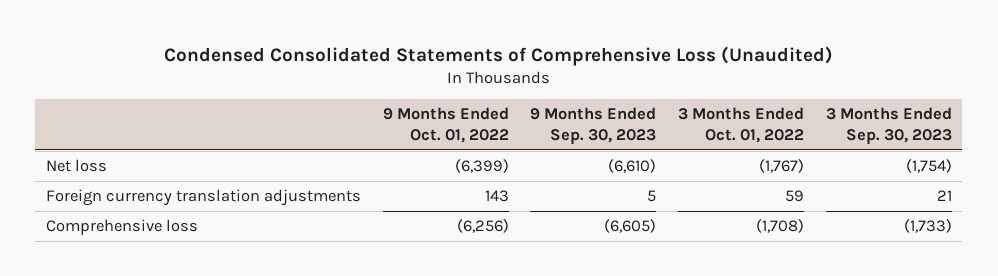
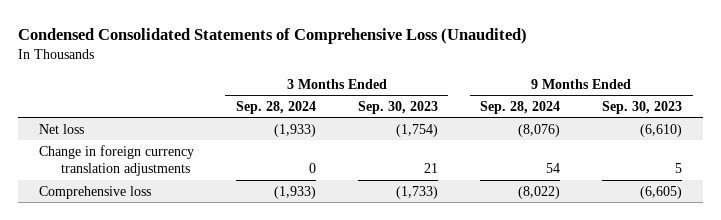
- | 9 Months Ended Oct. 01, 2022 | 9 Months Ended Sep. 30, 2023 | 3 Months Ended Oct. 01, 2022 | 3 Months Ended Sep. 30, 2023
+ | 3 Months Ended Sep. 28, 2024 | 3 Months Ended Sep. 30, 2023 | 9 Months Ended Sep. 28, 2024 | 9 Months Ended Sep. 30, 2023
- Foreign currency translation adjustments | 143 | 5 | 59 | 21
+ Change in foreign currency translation adjustments | 0 | 21 | 54 | 5

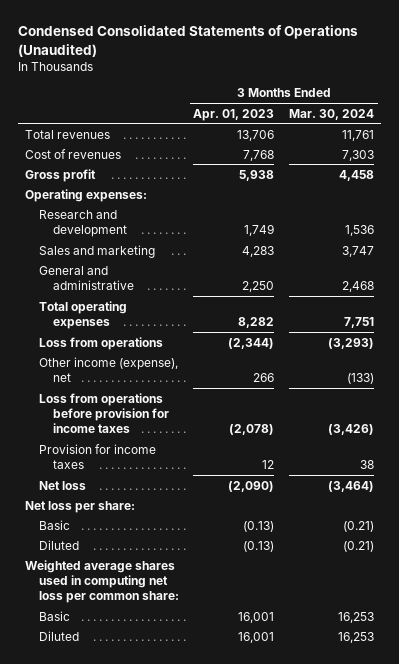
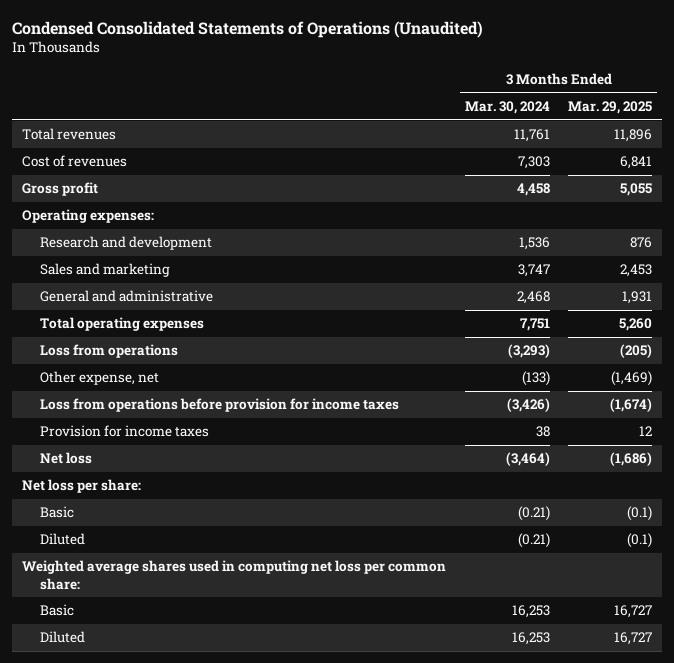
- | 3 Months Ended Apr. 01, 2023 | 3 Months Ended Mar. 30, 2024
+ | 3 Months Ended Mar. 30, 2024 | 3 Months Ended Mar. 29, 2025
- Other income (expense), net | 266 | (133)
+ Other expense, net | (133) | (1,469)

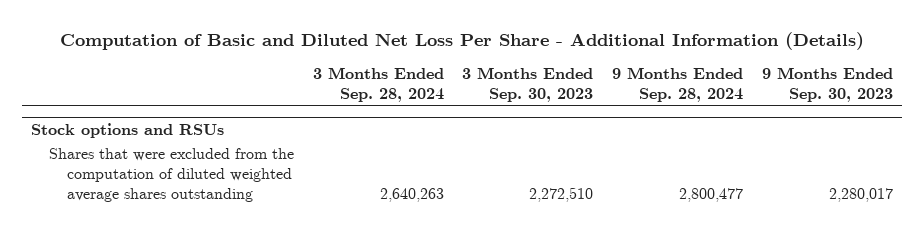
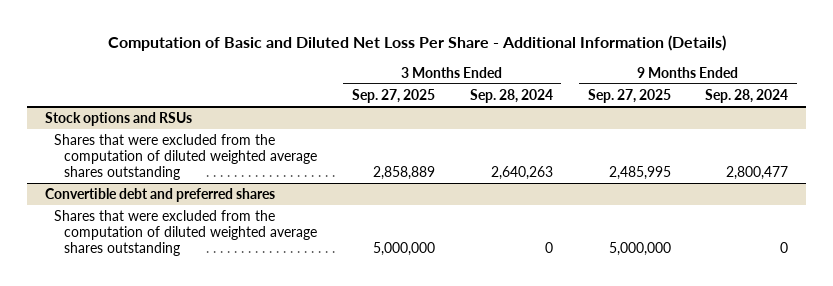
- | 3 Months Ended Sep. 28, 2024 | 3 Months Ended Sep. 30, 2023 | 9 Months Ended Sep. 28, 2024 | 9 Months Ended Sep. 30, 2023
+ | 3 Months Ended Sep. 27, 2025 | 3 Months Ended Sep. 28, 2024 | 9 Months Ended Sep. 27, 2025 | 9 Months Ended Sep. 28, 2024
+ Convertible debt and preferred shares
+ Shares that were excluded from the computation of diluted weighted average shares outstanding | 5,000,000 | 0 | 5,000,000 | 0

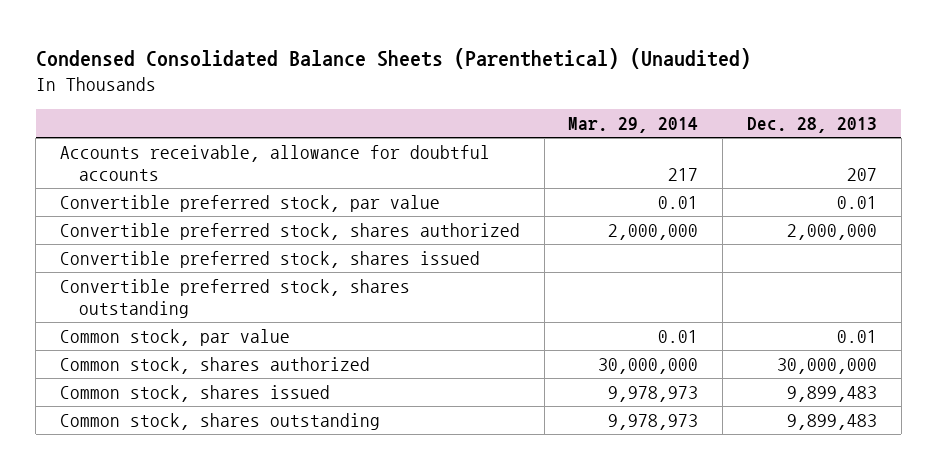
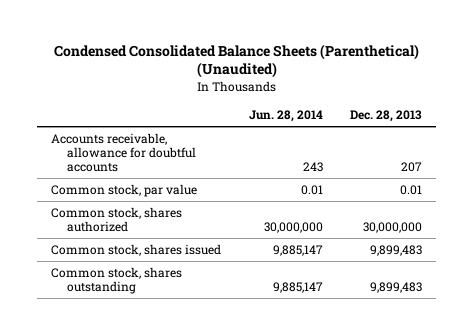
- | Mar. 29, 2014 | Dec. 28, 2013
+ | Jun. 28, 2014 | Dec. 28, 2013
- Convertible preferred stock, par value | 0.01 | 0.01
- Convertible preferred stock, shares authorized | 2,000,000 | 2,000,000
- Convertible preferred stock, shares issued
- Convertible preferred stock, shares outstanding

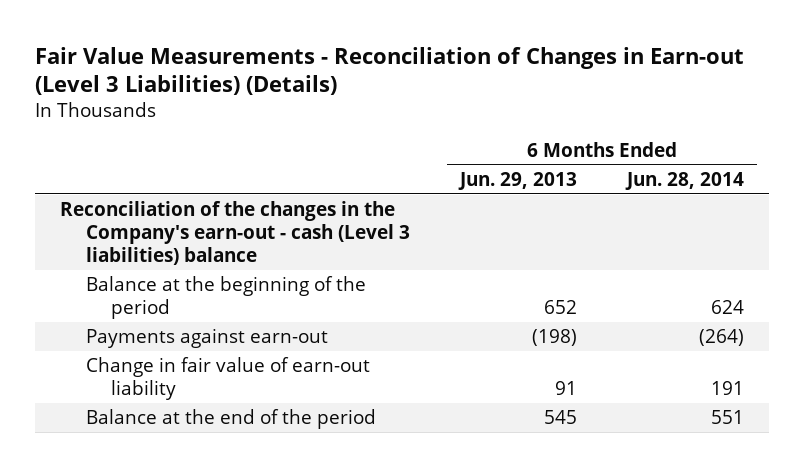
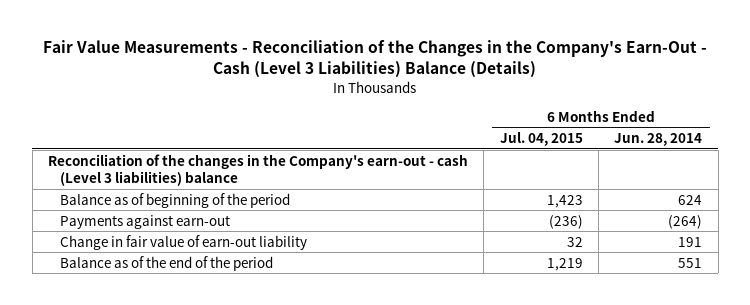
- Fair Value Measurements - Reconciliation of Changes in Earn-out (Level 3 Liabilities) (Details)
+ Fair Value Measurements - Reconciliation of the Changes in the Company's Earn-Out - Cash (Level 3 Liabilities) Balance (Details)
- | 6 Months Ended Jun. 29, 2013 | 6 Months Ended Jun. 28, 2014
+ | 6 Months Ended Jul. 04, 2015 | 6 Months Ended Jun. 28, 2014
- Balance at the beginning of the period | 652 | 624
+ Balance as of beginning of the period | 1,423 | 624
- Balance at the end of the period | 545 | 551
+ Balance as of the end of the period | 1,219 | 551

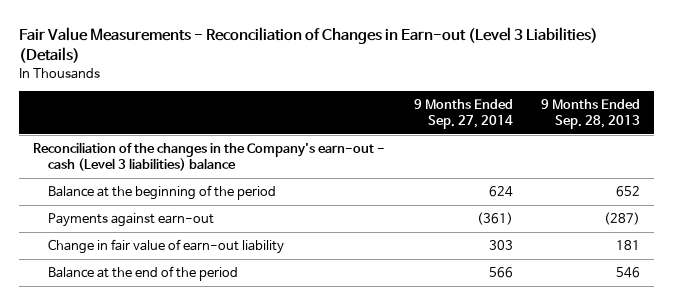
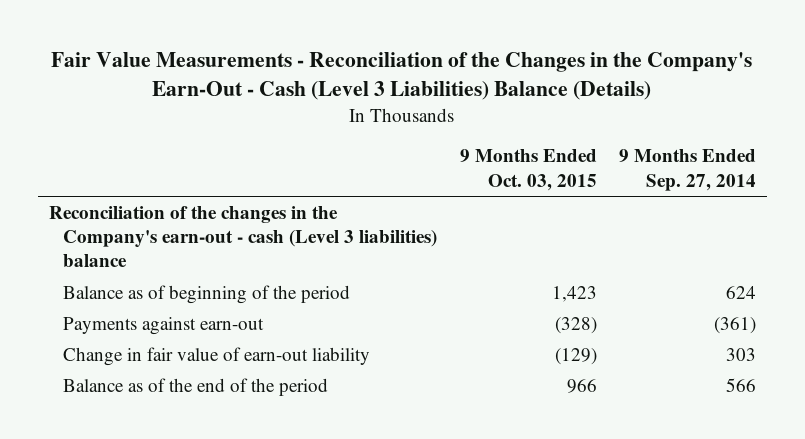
- Fair Value Measurements - Reconciliation of Changes in Earn-out (Level 3 Liabilities) (Details)
+ Fair Value Measurements - Reconciliation of the Changes in the Company's Earn-Out - Cash (Level 3 Liabilities) Balance (Details)
- | 9 Months Ended Sep. 27, 2014 | 9 Months Ended Sep. 28, 2013
+ | 9 Months Ended Oct. 03, 2015 | 9 Months Ended Sep. 27, 2014
- Balance at the beginning of the period | 624 | 652
+ Balance as of beginning of the period | 1,423 | 624
- Balance at the end of the period | 566 | 546
+ Balance as of the end of the period | 966 | 566

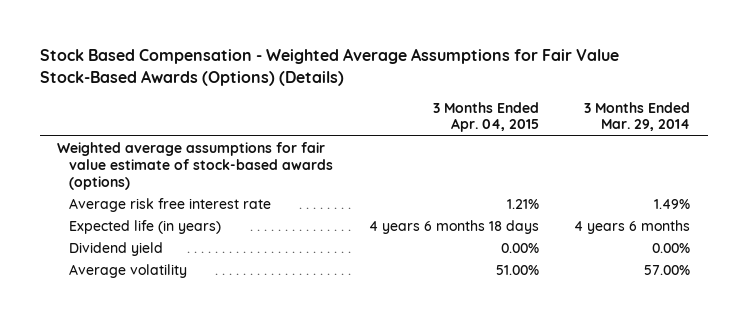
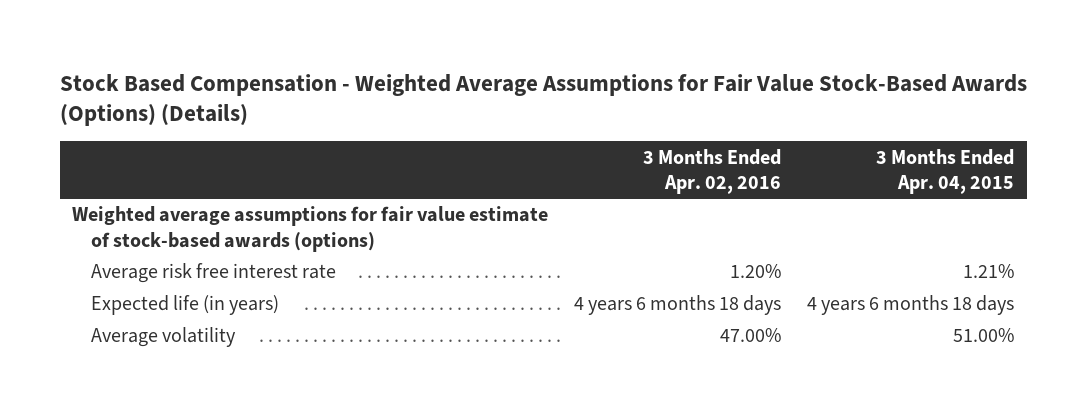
- | 3 Months Ended Apr. 04, 2015 | 3 Months Ended Mar. 29, 2014
+ | 3 Months Ended Apr. 02, 2016 | 3 Months Ended Apr. 04, 2015
- Dividend yield | 0.00% | 0.00%

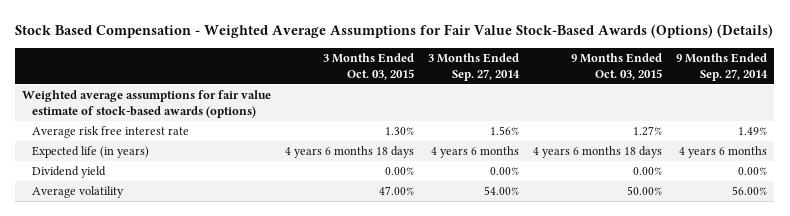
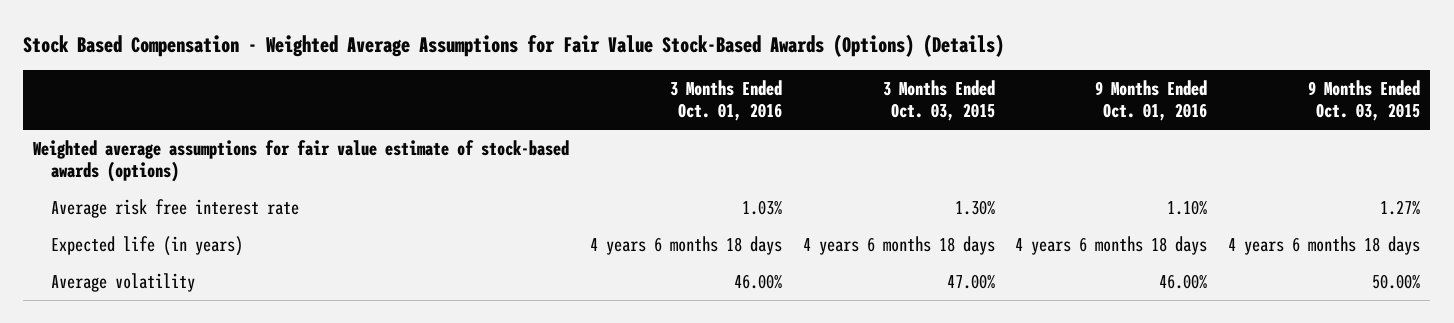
- | 3 Months Ended Oct. 03, 2015 | 3 Months Ended Sep. 27, 2014 | 9 Months Ended Oct. 03, 2015 | 9 Months Ended Sep. 27, 2014
+ | 3 Months Ended Oct. 01, 2016 | 3 Months Ended Oct. 03, 2015 | 9 Months Ended Oct. 01, 2016 | 9 Months Ended Oct. 03, 2015
- Dividend yield | 0.00% | 0.00% | 0.00% | 0.00%

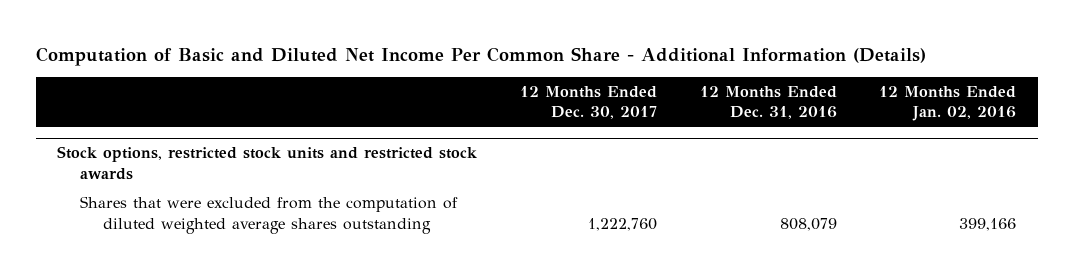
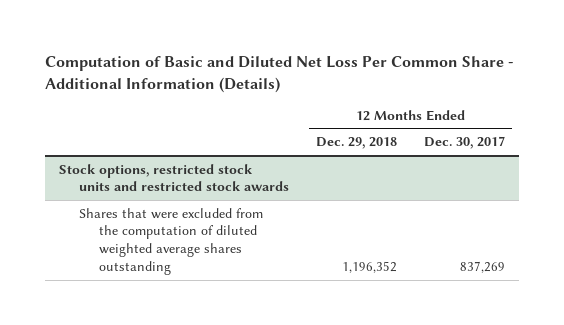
- Computation of Basic and Diluted Net Income Per Common Share - Additional Information (Details)
+ Computation of Basic and Diluted Net Loss Per Common Share - Additional Information (Details)
- | 12 Months Ended Dec. 30, 2017 | 12 Months Ended Dec. 31, 2016 | 12 Months Ended Jan. 02, 2016
+ | 12 Months Ended Dec. 29, 2018 | 12 Months Ended Dec. 30, 2017
@ Stock options, restricted stock units and restricted stock awards
- Shares that were excluded from the computation of diluted weighted average shares outstanding | 1,222,760 | 808,079 | 399,166
+ Shares that were excluded from the computation of diluted weighted average shares outstanding | 1,196,352 | 837,269

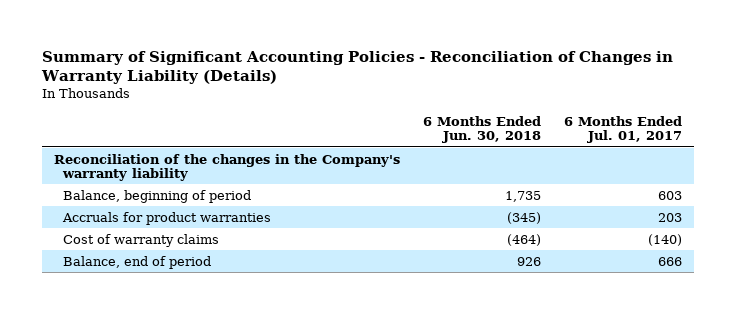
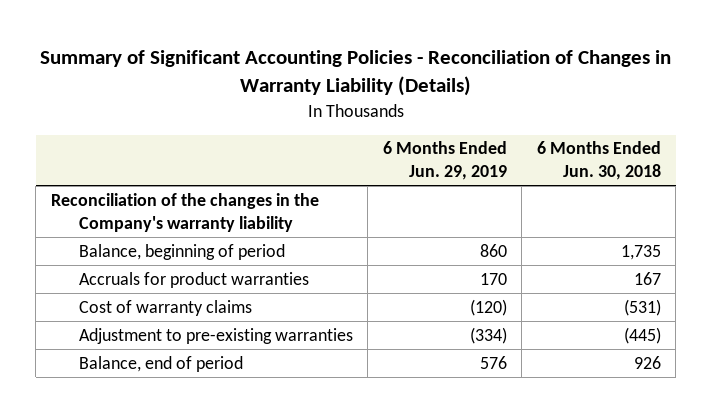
- | 6 Months Ended Jun. 30, 2018 | 6 Months Ended Jul. 01, 2017
+ | 6 Months Ended Jun. 29, 2019 | 6 Months Ended Jun. 30, 2018
- Accruals for product warranties | (345) | 203
- Cost of warranty claims | (464) | (140)
+ Accruals for product warranties | 170 | 167
+ Cost of warranty claims | (120) | (531)
+ Adjustment to pre-existing warranties | (334) | (445)

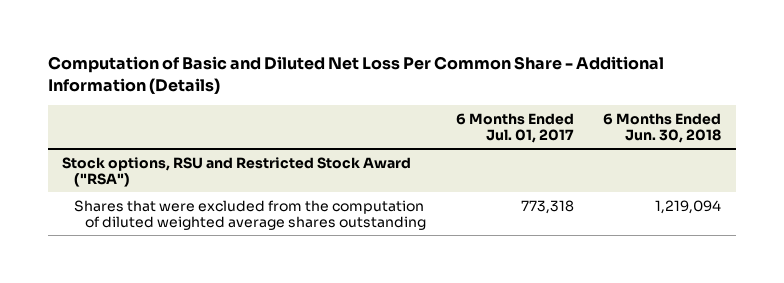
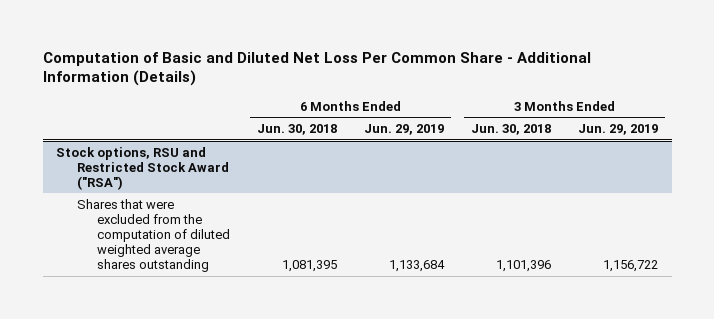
- | 6 Months Ended Jul. 01, 2017 | 6 Months Ended Jun. 30, 2018
+ | 6 Months Ended Jun. 30, 2018 | 6 Months Ended Jun. 29, 2019 | 3 Months Ended Jun. 30, 2018 | 3 Months Ended Jun. 29, 2019
@ Stock options, RSU and Restricted Stock Award ("RSA")
- Shares that were excluded from the computation of diluted weighted average shares outstanding | 773,318 | 1,219,094
+ Shares that were excluded from the computation of diluted weighted average shares outstanding | 1,081,395 | 1,133,684 | 1,101,396 | 1,156,722

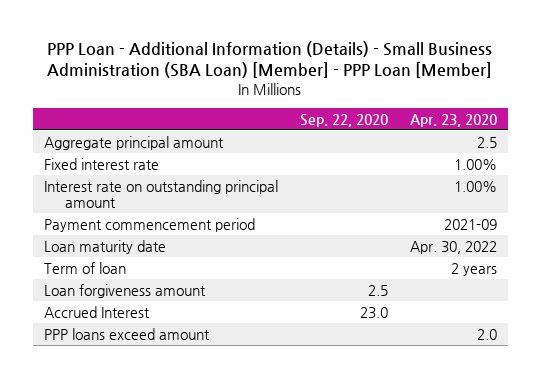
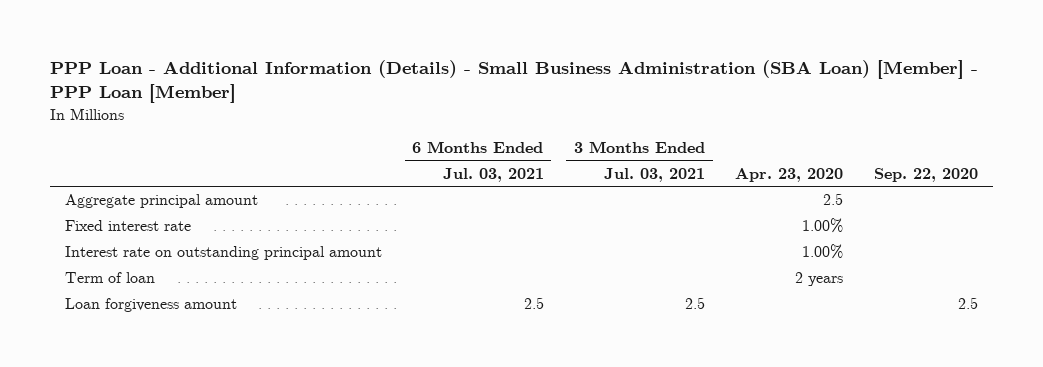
- | Sep. 22, 2020 | Apr. 23, 2020
+ | 6 Months Ended Jul. 03, 2021 | 3 Months Ended Jul. 03, 2021 | Apr. 23, 2020 | Sep. 22, 2020
- Payment commencement period | | 2021-09
- Loan maturity date | | Apr. 30, 2022
- Accrued Interest | 23.0 |
- PPP loans exceed amount | | 2.0

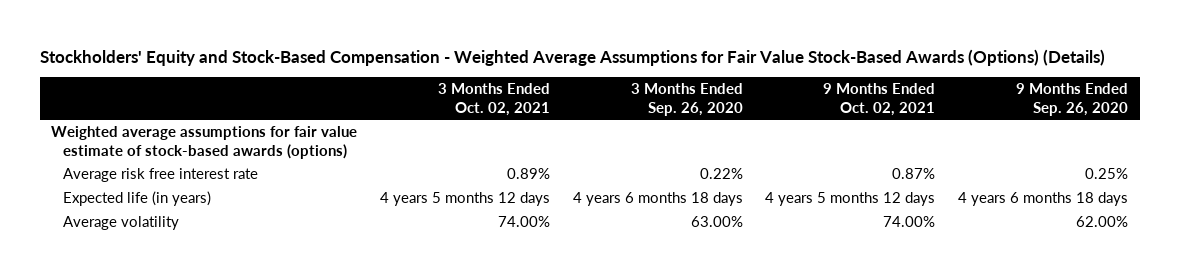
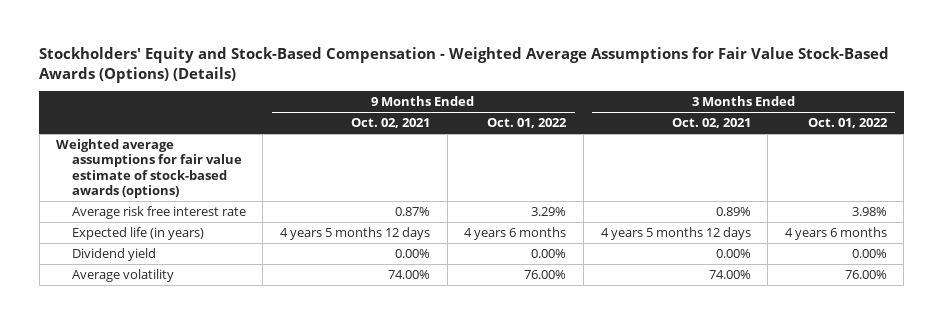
- | 3 Months Ended Oct. 02, 2021 | 3 Months Ended Sep. 26, 2020 | 9 Months Ended Oct. 02, 2021 | 9 Months Ended Sep. 26, 2020
+ | 9 Months Ended Oct. 02, 2021 | 9 Months Ended Oct. 01, 2022 | 3 Months Ended Oct. 02, 2021 | 3 Months Ended Oct. 01, 2022
+ Dividend yield | 0.00% | 0.00% | 0.00% | 0.00%

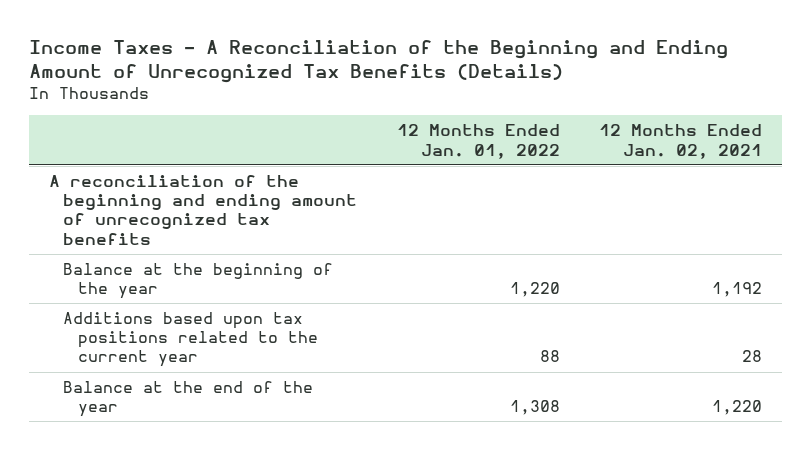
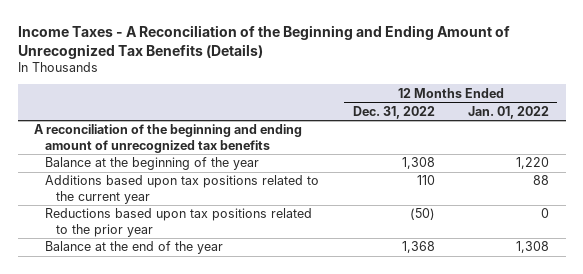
- | 12 Months Ended Jan. 01, 2022 | 12 Months Ended Jan. 02, 2021
+ | 12 Months Ended Dec. 31, 2022 | 12 Months Ended Jan. 01, 2022
+ Reductions based upon tax positions related to the prior year | (50) | 0

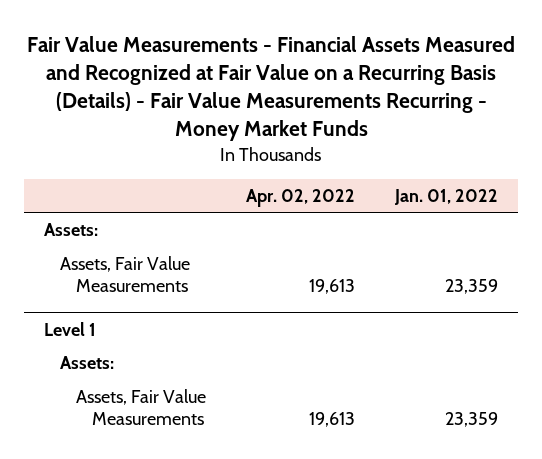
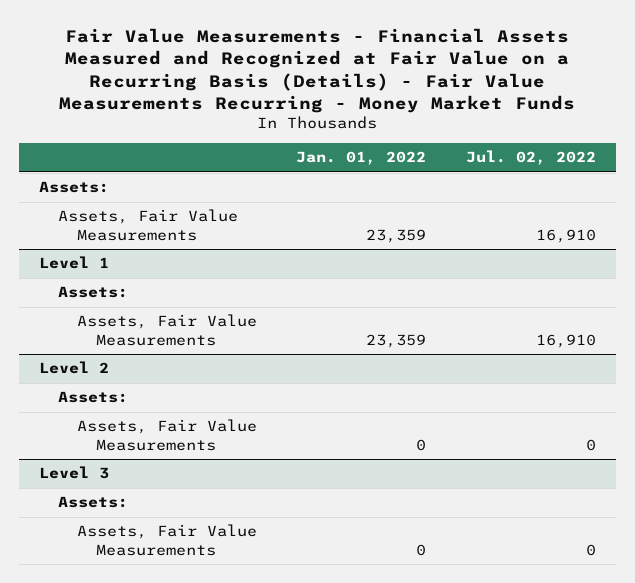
- | Apr. 02, 2022 | Jan. 01, 2022
+ | Jan. 01, 2022 | Jul. 02, 2022
+ Level 2
+ Assets:
+ Assets, Fair Value Measurements | 0 | 0
+ Level 3
+ Assets:
+ Assets, Fair Value Measurements | 0 | 0

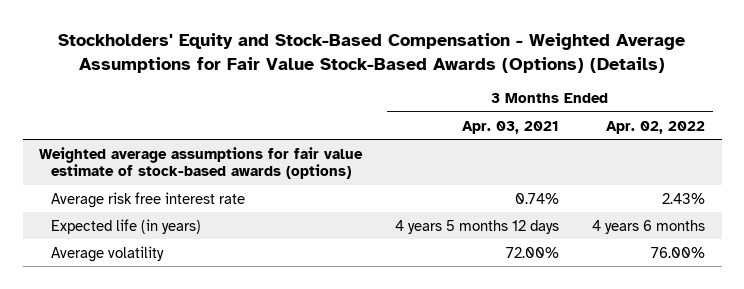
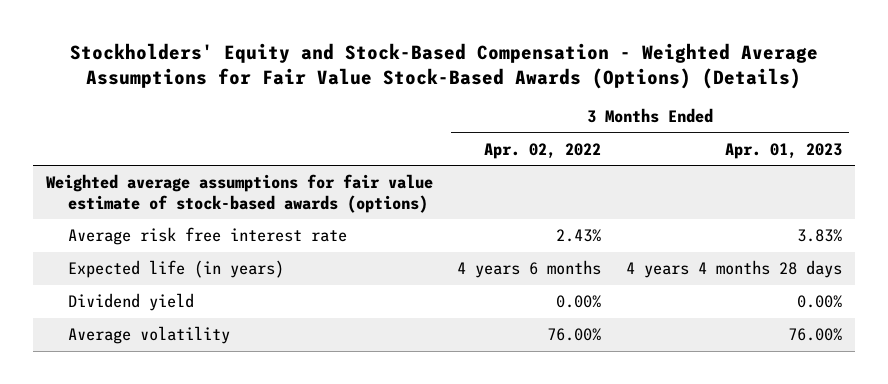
- | 3 Months Ended Apr. 03, 2021 | 3 Months Ended Apr. 02, 2022
+ | 3 Months Ended Apr. 02, 2022 | 3 Months Ended Apr. 01, 2023
+ Dividend yield | 0.00% | 0.00%

